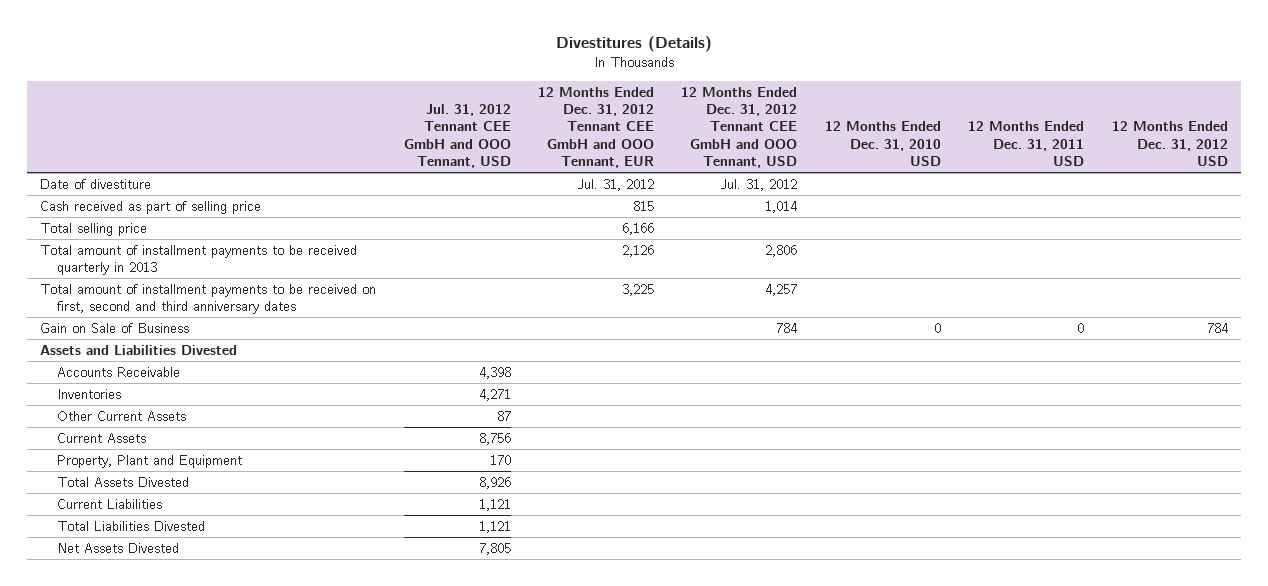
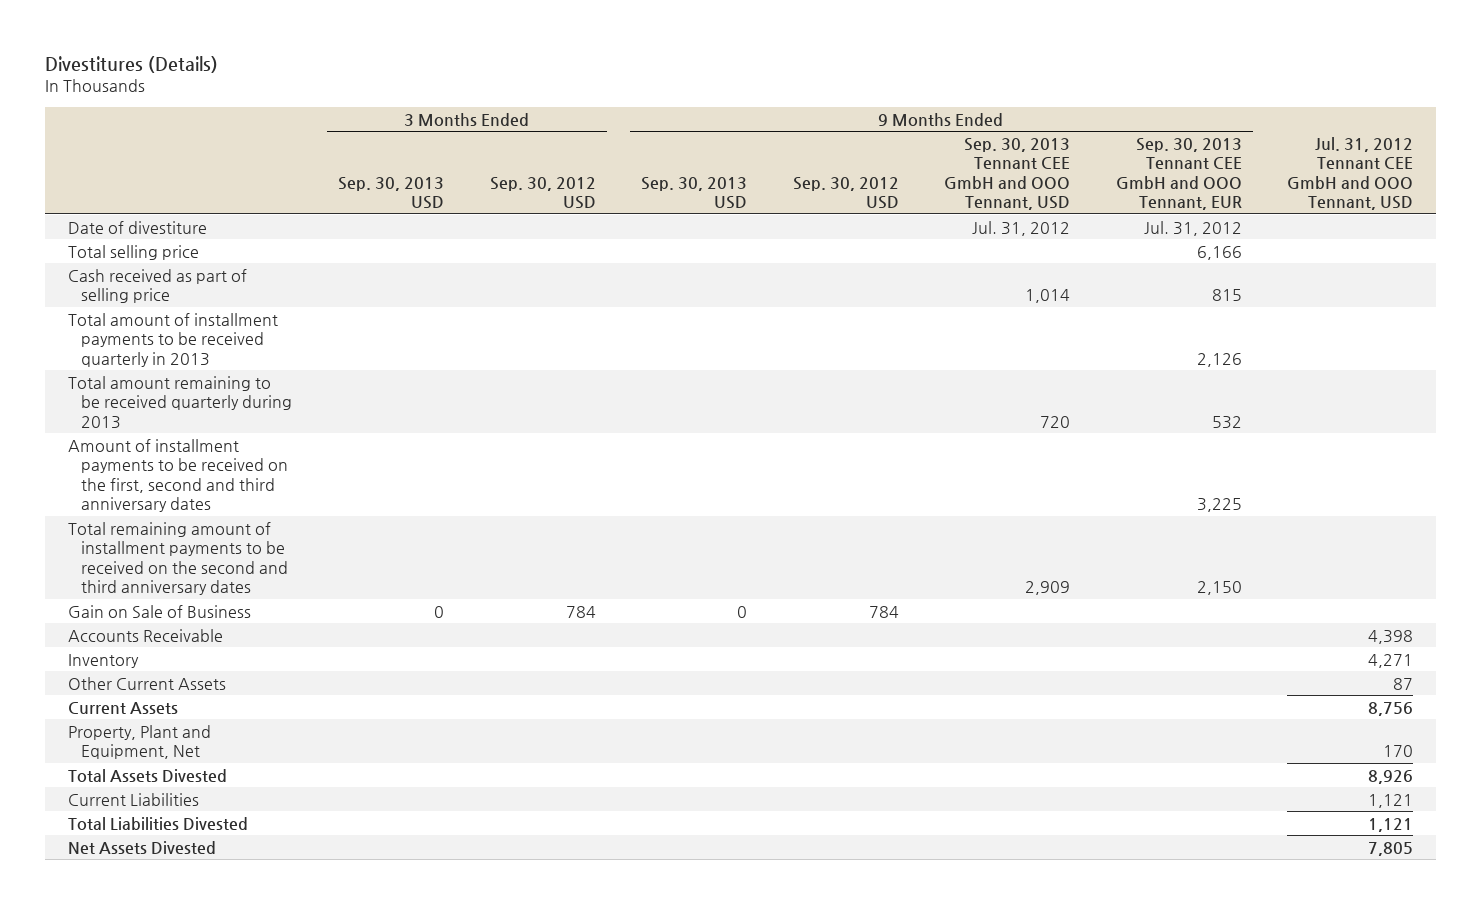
- | Jul. 31, 2012 Tennant CEE GmbH and OOO Tennant, USD | 12 Months Ended Dec. 31, 2012 Tennant CEE GmbH and OOO Tennant, EUR | 12 Months Ended Dec. 31, 2012 Tennant CEE GmbH and OOO Tennant, USD | 12 Months Ended Dec. 31, 2010 USD | 12 Months Ended Dec. 31, 2011 USD | 12 Months Ended Dec. 31, 2012 USD
+ | 3 Months Ended Sep. 30, 2013 USD | 3 Months Ended Sep. 30, 2012 USD | 9 Months Ended Sep. 30, 2013 USD | 9 Months Ended Sep. 30, 2012 USD | 9 Months Ended Sep. 30, 2013 Tennant CEE GmbH and OOO Tennant, USD | 9 Months Ended Sep. 30, 2013 Tennant CEE GmbH and OOO Tennant, EUR | Jul. 31, 2012 Tennant CEE GmbH and OOO Tennant, USD
moved down: Cash received as part of selling price | | | | | 1,014 | 815 |
- Total amount of installment payments to be received on first, second and third anniversary dates | | 3,225 | 4,257 | | |
+ Total amount remaining to be received quarterly during 2013 | | | | | 720 | 532 |
+ Amount of installment payments to be received on the first, second and third anniversary dates | | | | | | 3,225 |
+ Total remaining amount of installment payments to be received on the second and third anniversary dates | | | | | 2,909 | 2,150 |
- Assets and Liabilities Divested
- Inventories | 4,271 | | | | |
+ Inventory | | | | | | | 4,271
- Property, Plant and Equipment | 170 | | | | |
+ Property, Plant and Equipment, Net | | | | | | | 170

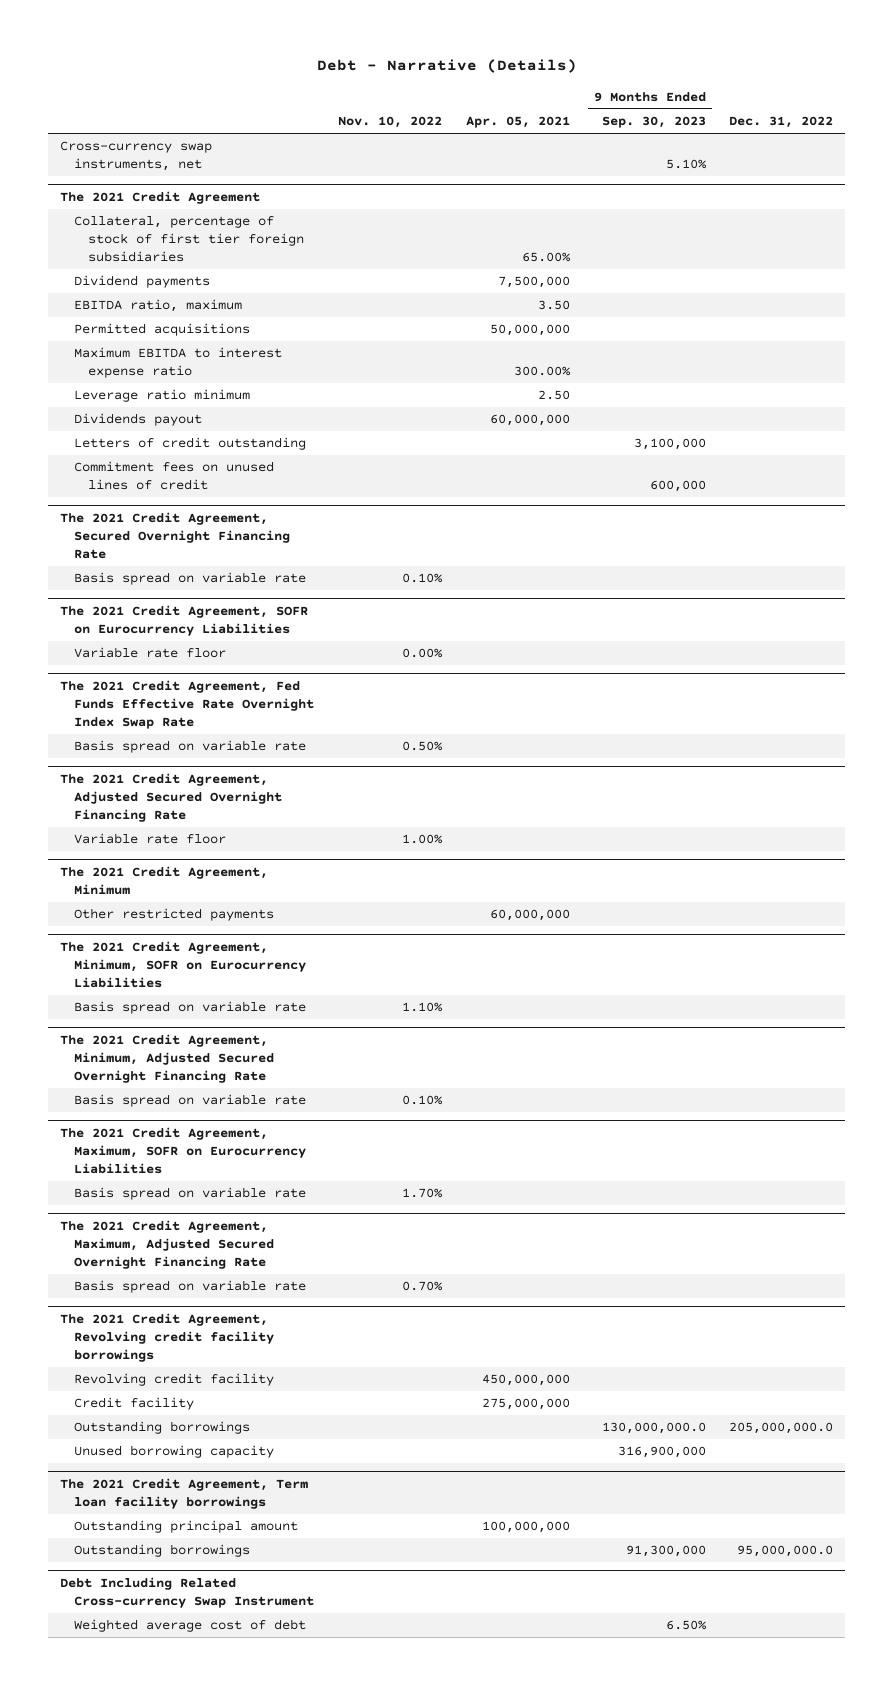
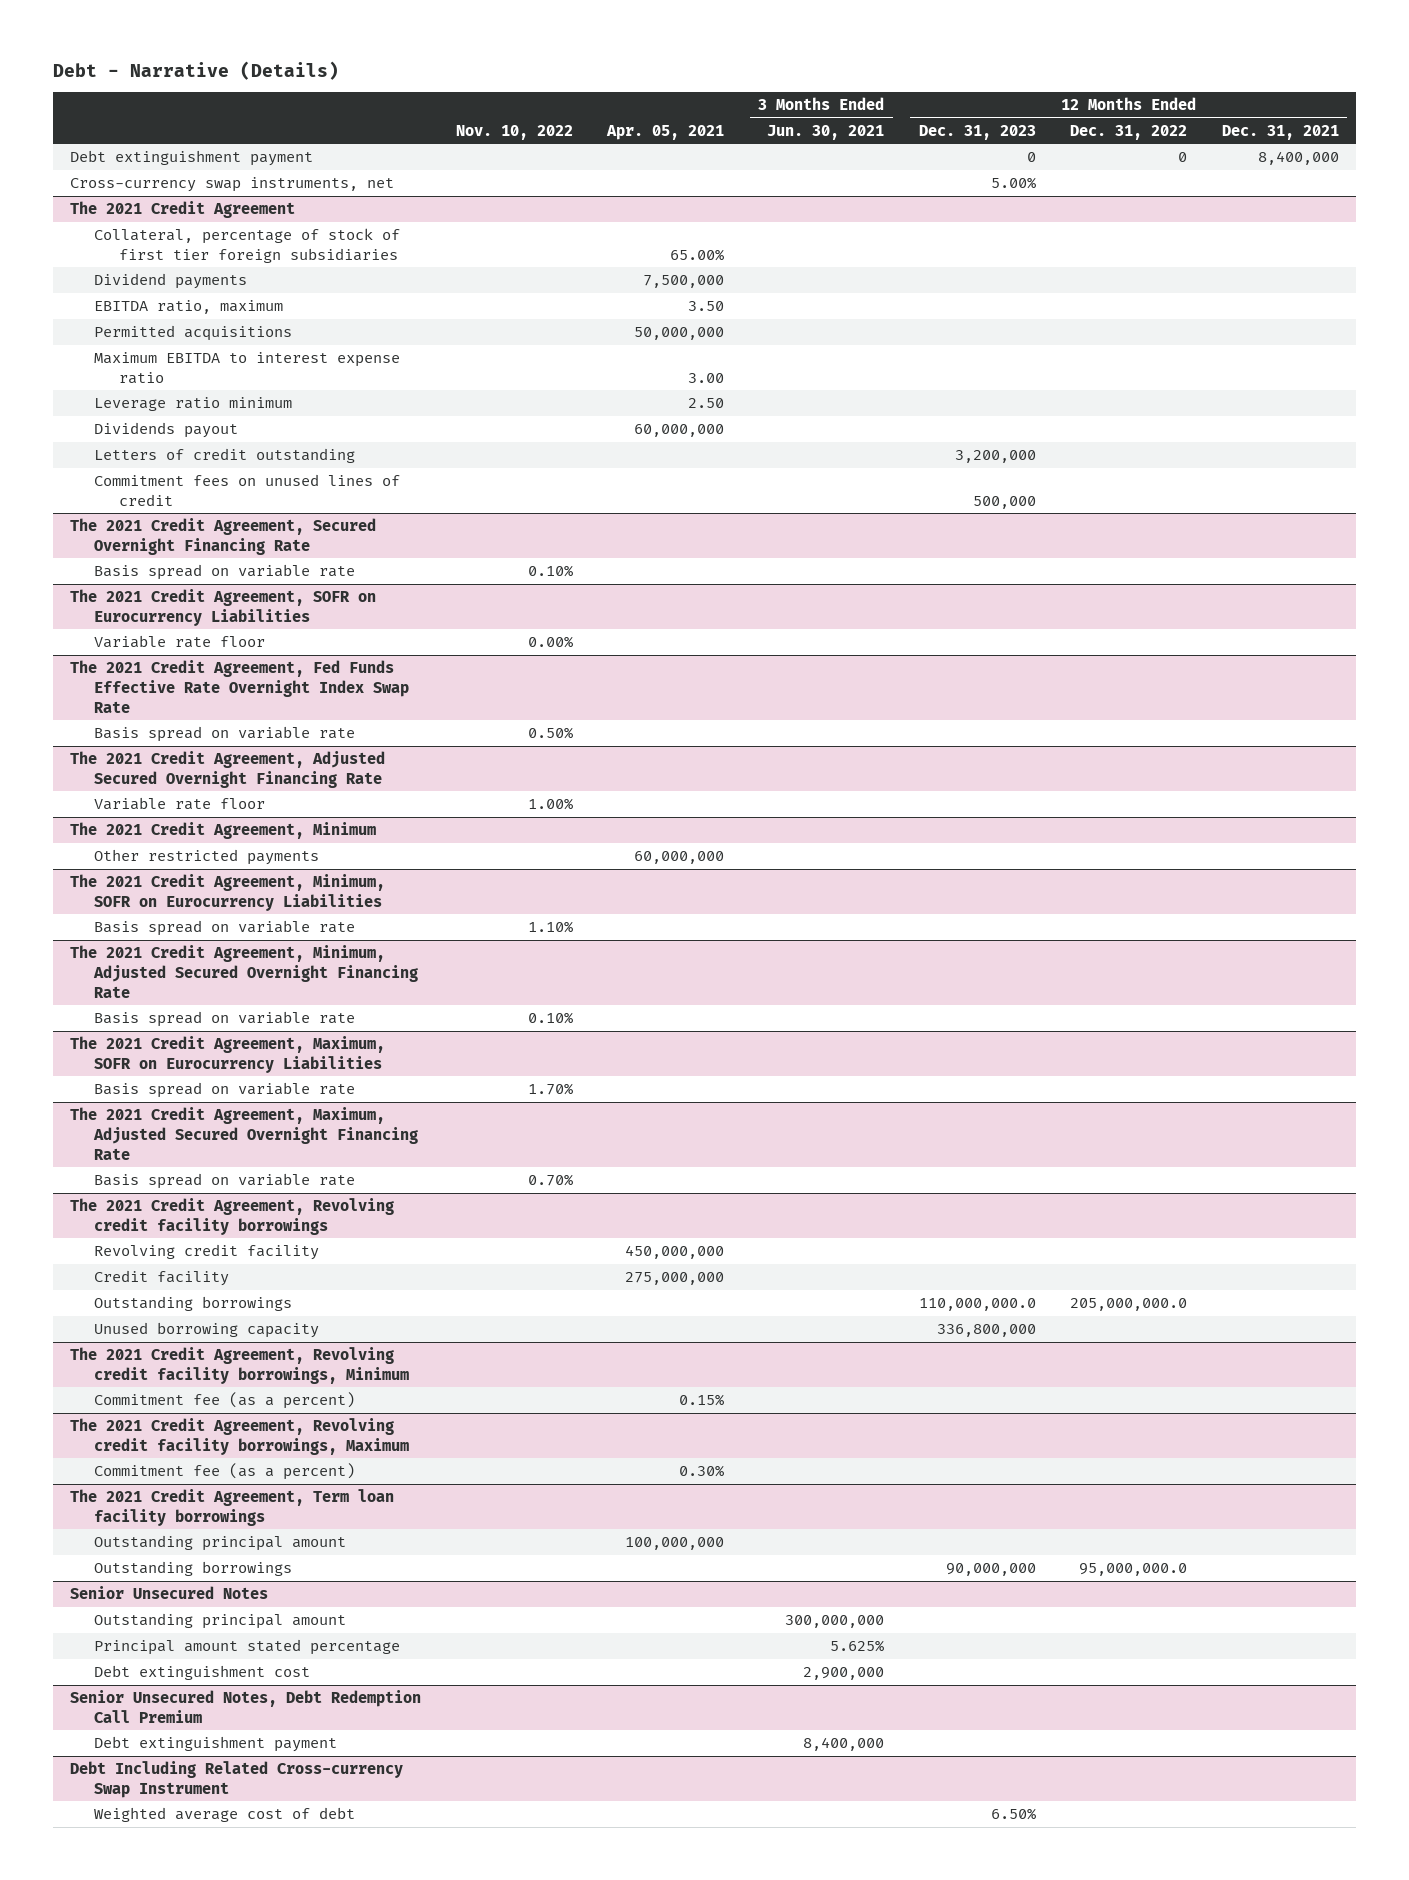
- | Nov. 10, 2022 | Apr. 05, 2021 | 9 Months Ended Sep. 30, 2023 | Dec. 31, 2022
+ | Nov. 10, 2022 | Apr. 05, 2021 | 3 Months Ended Jun. 30, 2021 | 12 Months Ended Dec. 31, 2023 | 12 Months Ended Dec. 31, 2022 | 12 Months Ended Dec. 31, 2021
+ Debt extinguishment payment | | | | 0 | 0 | 8,400,000
@ The 2021 Credit Agreement
- Maximum EBITDA to interest expense ratio | | 300.00% | |
+ Maximum EBITDA to interest expense ratio | | 3.00 | | | |
+ The 2021 Credit Agreement, Revolving credit facility borrowings, Minimum
+ Commitment fee (as a percent) | | 0.15% | | | |
+ The 2021 Credit Agreement, Revolving credit facility borrowings, Maximum
+ Commitment fee (as a percent) | | 0.30% | | | |
+ Senior Unsecured Notes
+ Outstanding principal amount | | | 300,000,000 | | |
+ Principal amount stated percentage | | | 5.625% | | |
+ Debt extinguishment cost | | | 2,900,000 | | |
+ Senior Unsecured Notes, Debt Redemption Call Premium
+ Debt extinguishment payment | | | 8,400,000 | | |

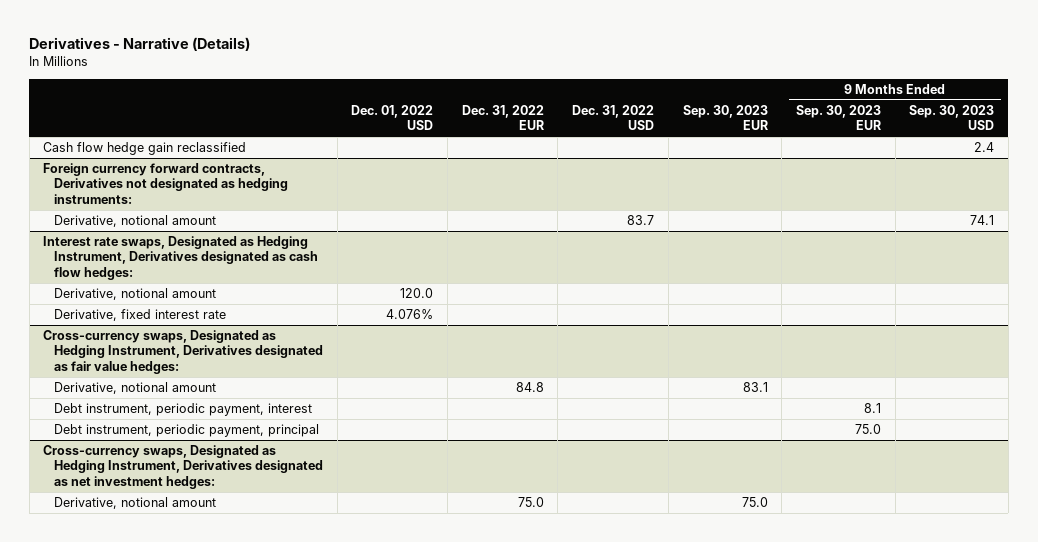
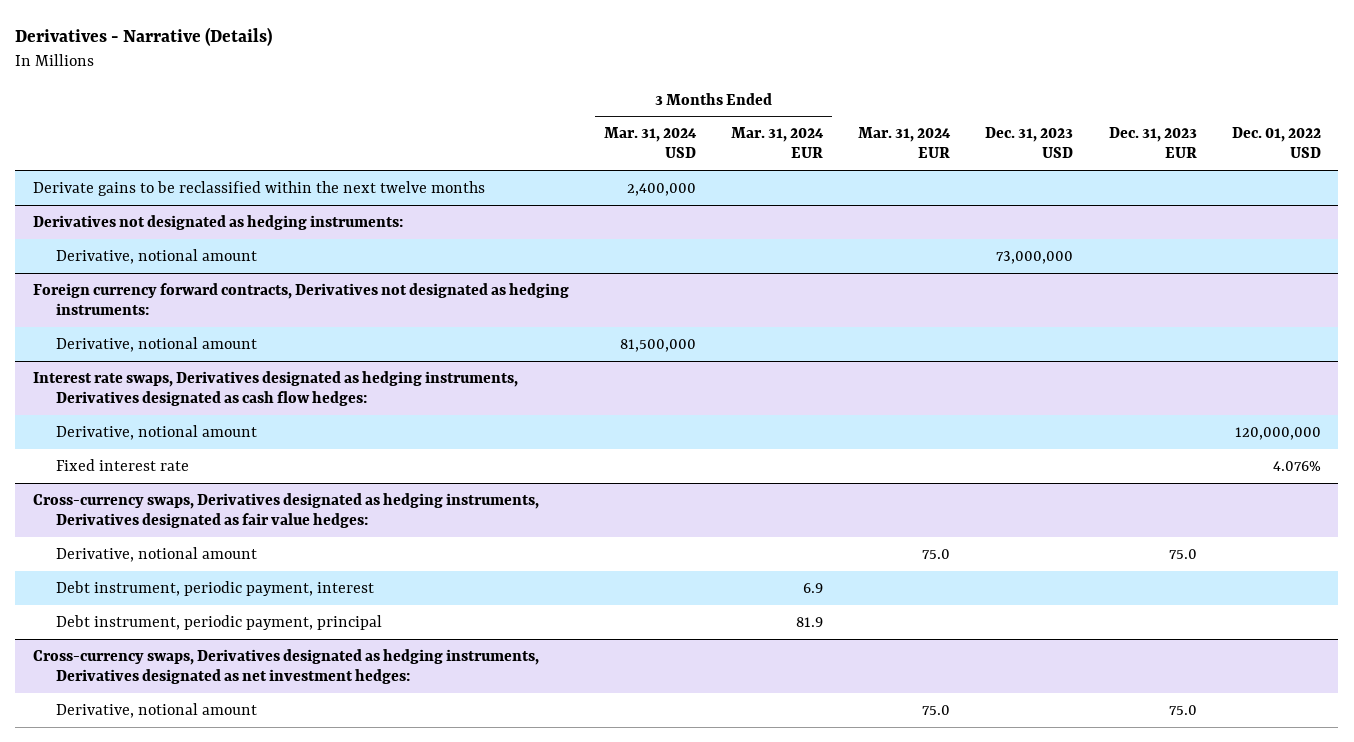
- | Dec. 01, 2022 USD | Dec. 31, 2022 EUR | Dec. 31, 2022 USD | Sep. 30, 2023 EUR | 9 Months Ended Sep. 30, 2023 EUR | 9 Months Ended Sep. 30, 2023 USD
+ | 3 Months Ended Mar. 31, 2024 USD | 3 Months Ended Mar. 31, 2024 EUR | Mar. 31, 2024 EUR | Dec. 31, 2023 USD | Dec. 31, 2023 EUR | Dec. 01, 2022 USD
- Cash flow hedge gain reclassified | | | | | | 2.4
+ Derivate gains to be reclassified within the next twelve months | 2,400,000 | | | | |
+ Derivatives not designated as hedging instruments:
+ Derivative, notional amount | | | | 73,000,000 | |
- Interest rate swaps, Designated as Hedging Instrument, Derivatives designated as cash flow hedges:
- Derivative, notional amount | 120.0 | | | | |
- Derivative, fixed interest rate | 4.076% | | | | |
- Cross-currency swaps, Designated as Hedging Instrument, Derivatives designated as fair value hedges:
+ Interest rate swaps, Derivatives designated as hedging instruments, Derivatives designated as cash flow hedges:
+ Derivative, notional amount | | | | | | 120,000,000
+ Fixed interest rate | | | | | | 4.076%
+ Cross-currency swaps, Derivatives designated as hedging instruments, Derivatives designated as fair value hedges:
- Cross-currency swaps, Designated as Hedging Instrument, Derivatives designated as net investment hedges:
+ Cross-currency swaps, Derivatives designated as hedging instruments, Derivatives designated as net investment hedges:

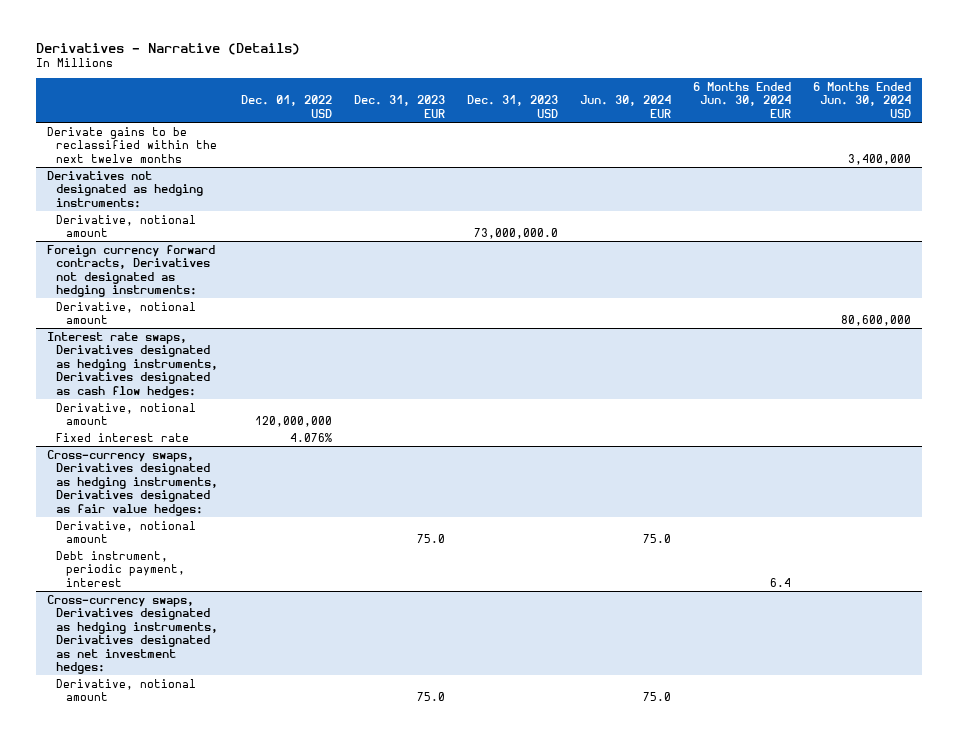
- | 3 Months Ended Mar. 31, 2024 USD | 3 Months Ended Mar. 31, 2024 EUR | Mar. 31, 2024 EUR | Dec. 31, 2023 USD | Dec. 31, 2023 EUR | Dec. 01, 2022 USD
+ | Dec. 01, 2022 USD | Dec. 31, 2023 EUR | Dec. 31, 2023 USD | Jun. 30, 2024 EUR | 6 Months Ended Jun. 30, 2024 EUR | 6 Months Ended Jun. 30, 2024 USD
@ Derivatives not designated as hedging instruments:
- Derivative, notional amount | | | | 73,000,000 | |
+ Derivative, notional amount | | | 73,000,000.0 | | |
@ Cross-currency swaps, Derivatives designated as hedging instruments, Derivatives designated as fair value hedges:
- Debt instrument, periodic payment, principal | | 81.9 | | | |

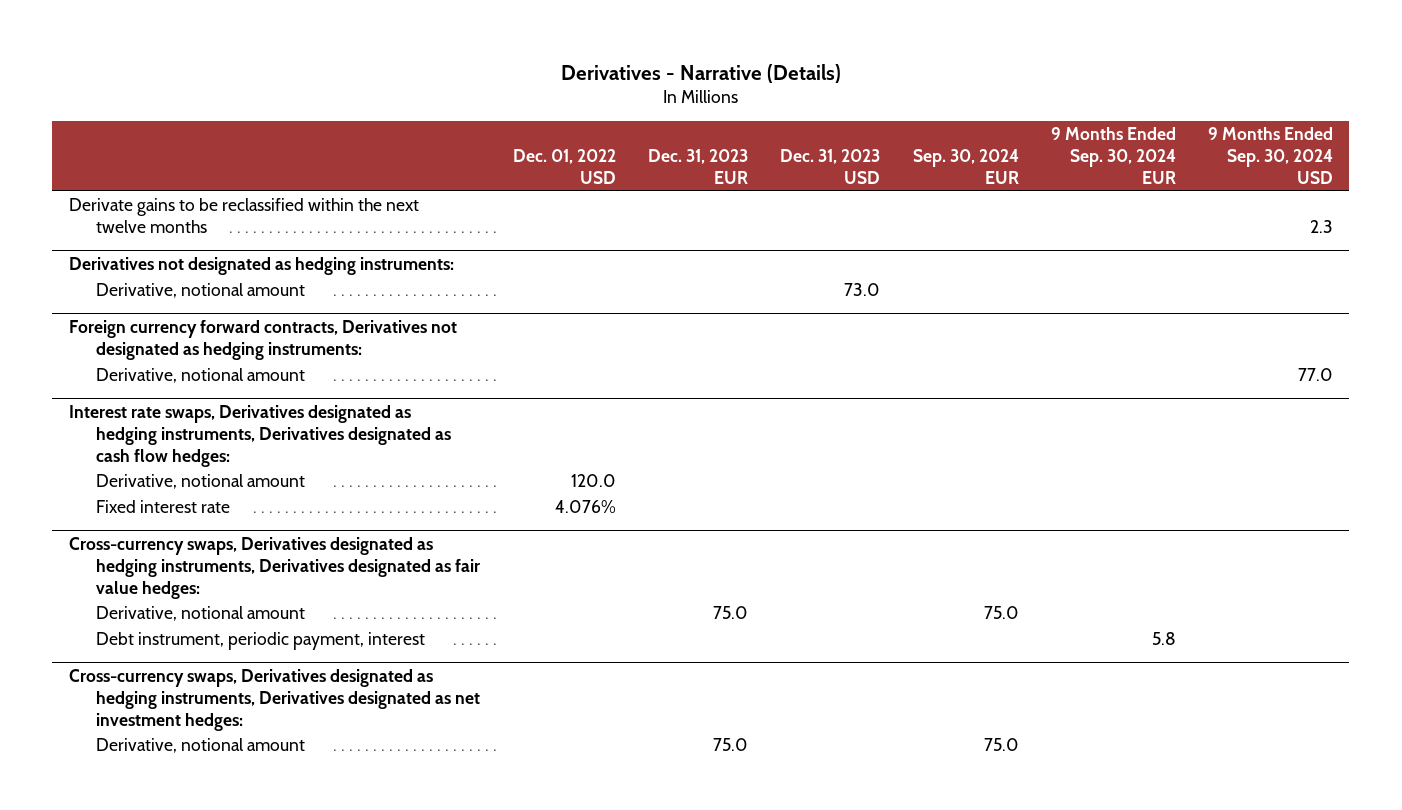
- | Dec. 01, 2022 USD | Dec. 31, 2023 EUR | Dec. 31, 2023 USD | Jun. 30, 2024 EUR | 6 Months Ended Jun. 30, 2024 EUR | 6 Months Ended Jun. 30, 2024 USD
+ | Dec. 01, 2022 USD | Dec. 31, 2023 EUR | Dec. 31, 2023 USD | Sep. 30, 2024 EUR | 9 Months Ended Sep. 30, 2024 EUR | 9 Months Ended Sep. 30, 2024 USD
@ Derivatives not designated as hedging instruments:
- Derivative, notional amount | | | 73,000,000.0 | | |
+ Derivative, notional amount | | | 73.0 | | |
@ Interest rate swaps, Derivatives designated as hedging instruments, Derivatives designated as cash flow hedges:
- Derivative, notional amount | 120,000,000 | | | | |
+ Derivative, notional amount | 120.0 | | | | |

